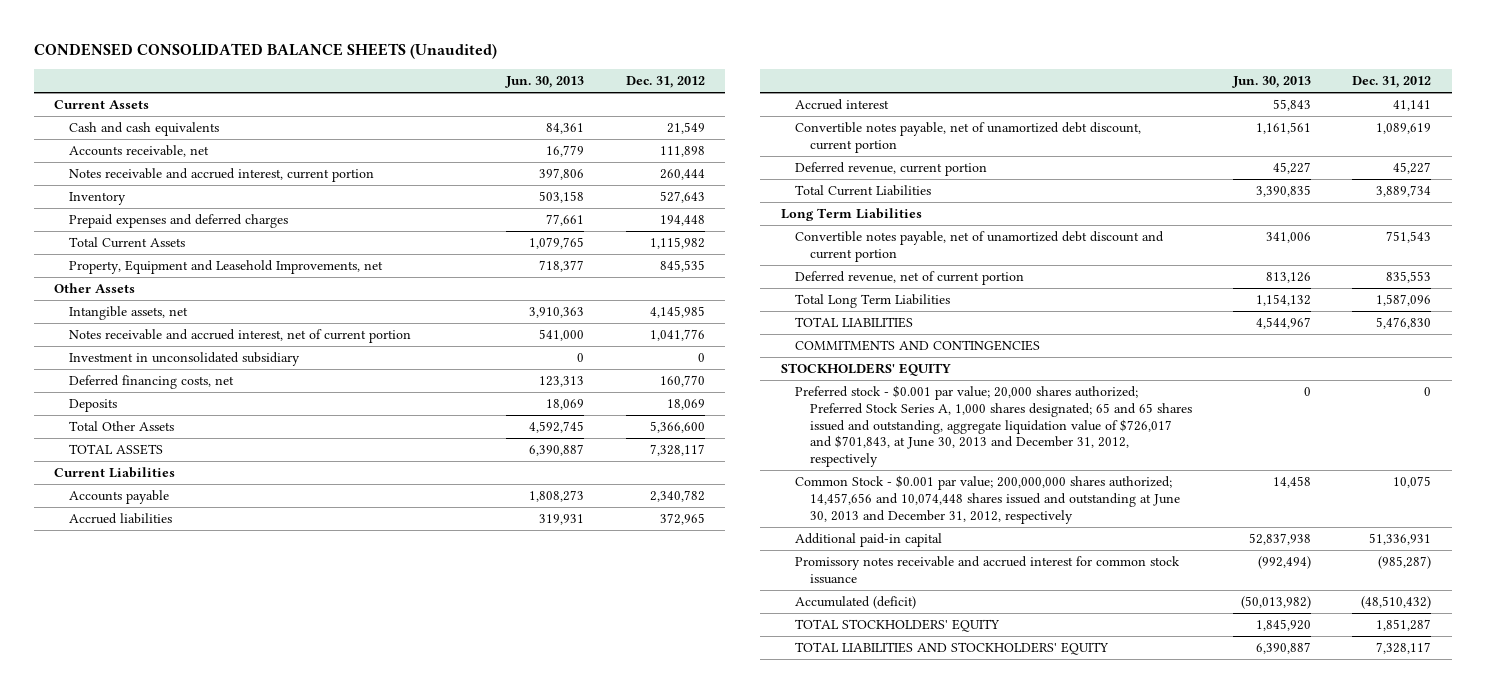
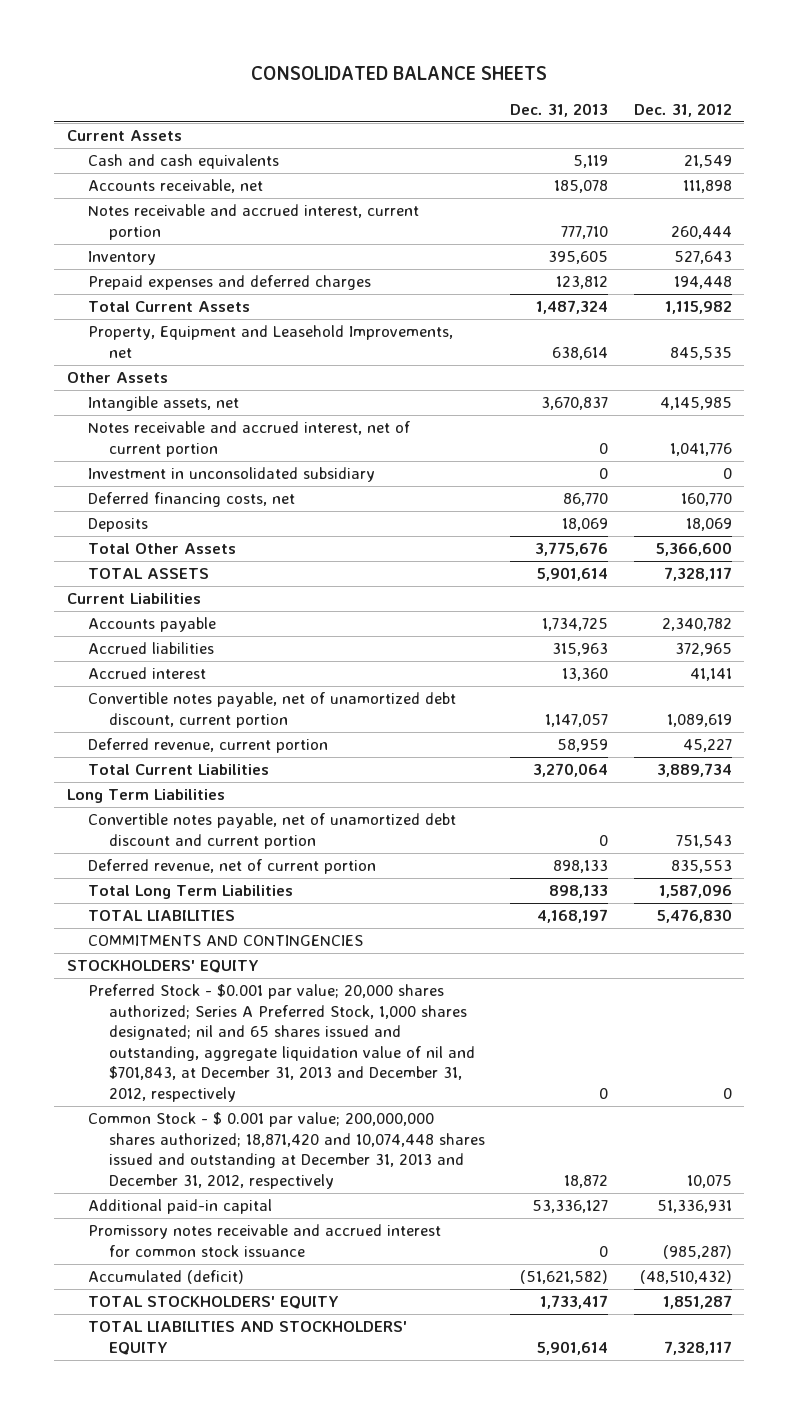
- CONDENSED CONSOLIDATED BALANCE SHEETS (Unaudited)
+ CONSOLIDATED BALANCE SHEETS
- | Jun. 30, 2013 | Dec. 31, 2012
+ | Dec. 31, 2013 | Dec. 31, 2012
- Preferred stock - $0.001 par value; 20,000 shares authorized; Preferred Stock Series A, 1,000 shares designated; 65 and 65 shares issued and outstanding, aggregate liquidation value of $726,017 and $701,843, at June 30, 2013 and December 31, 2012, respectively | 0 | 0
- Common Stock - $0.001 par value; 200,000,000 shares authorized; 14,457,656 and 10,074,448 shares issued and outstanding at June 30, 2013 and December 31, 2012, respectively | 14,458 | 10,075
+ Preferred Stock - $0.001 par value; 20,000 shares authorized; Series A Preferred Stock, 1,000 shares designated; nil and 65 shares issued and outstanding, aggregate liquidation value of nil and $701,843, at December 31, 2013 and December 31, 2012, respectively | 0 | 0
+ Common Stock - $ 0.001 par value; 200,000,000 shares authorized; 18,871,420 and 10,074,448 shares issued and outstanding at December 31, 2013 and December 31, 2012, respectively | 18,872 | 10,075

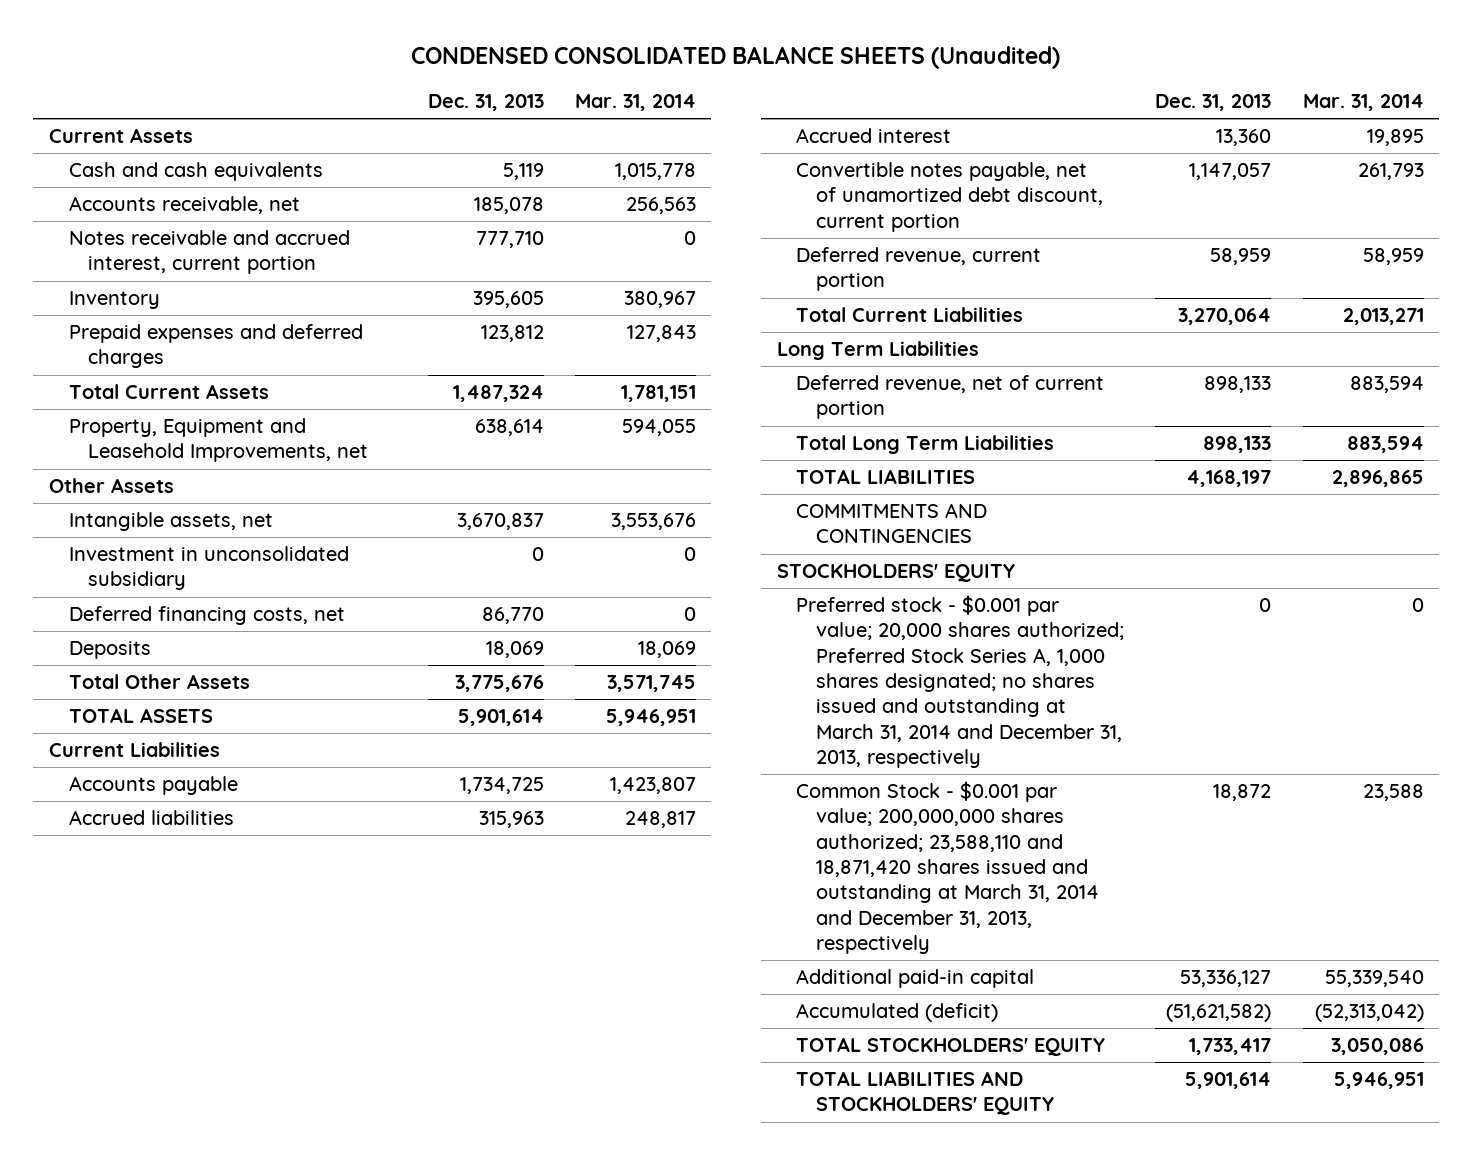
- CONSOLIDATED BALANCE SHEETS
+ CONDENSED CONSOLIDATED BALANCE SHEETS (Unaudited)
- | Dec. 31, 2013 | Dec. 31, 2012
+ | Dec. 31, 2013 | Mar. 31, 2014
- Notes receivable and accrued interest, net of current portion | 0 | 1,041,776
- Convertible notes payable, net of unamortized debt discount and current portion | 0 | 751,543
- Preferred Stock - $0.001 par value; 20,000 shares authorized; Series A Preferred Stock, 1,000 shares designated; nil and 65 shares issued and outstanding, aggregate liquidation value of nil and $701,843, at December 31, 2013 and December 31, 2012, respectively | 0 | 0
- Common Stock - $ 0.001 par value; 200,000,000 shares authorized; 18,871,420 and 10,074,448 shares issued and outstanding at December 31, 2013 and December 31, 2012, respectively | 18,872 | 10,075
+ Preferred stock - $0.001 par value; 20,000 shares authorized; Preferred Stock Series A, 1,000 shares designated; no shares issued and outstanding at March 31, 2014 and December 31, 2013, respectively | 0 | 0
+ Common Stock - $0.001 par value; 200,000,000 shares authorized; 23,588,110 and 18,871,420 shares issued and outstanding at March 31, 2014 and December 31, 2013, respectively | 18,872 | 23,588
- Promissory notes receivable and accrued interest for common stock issuance | 0 | (985,287)

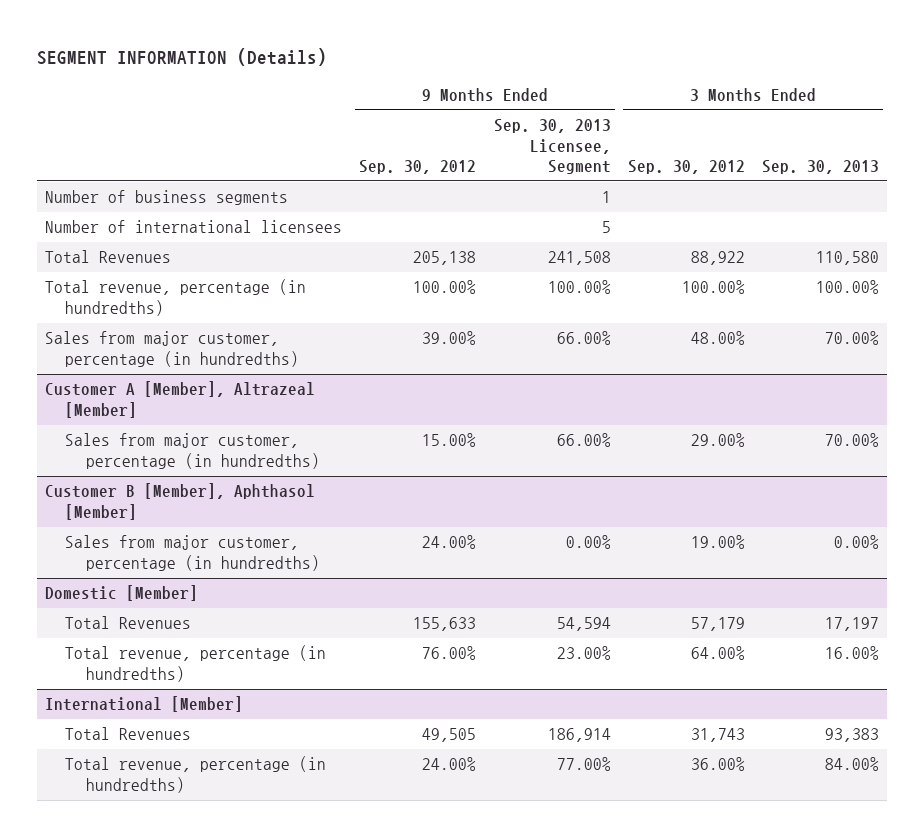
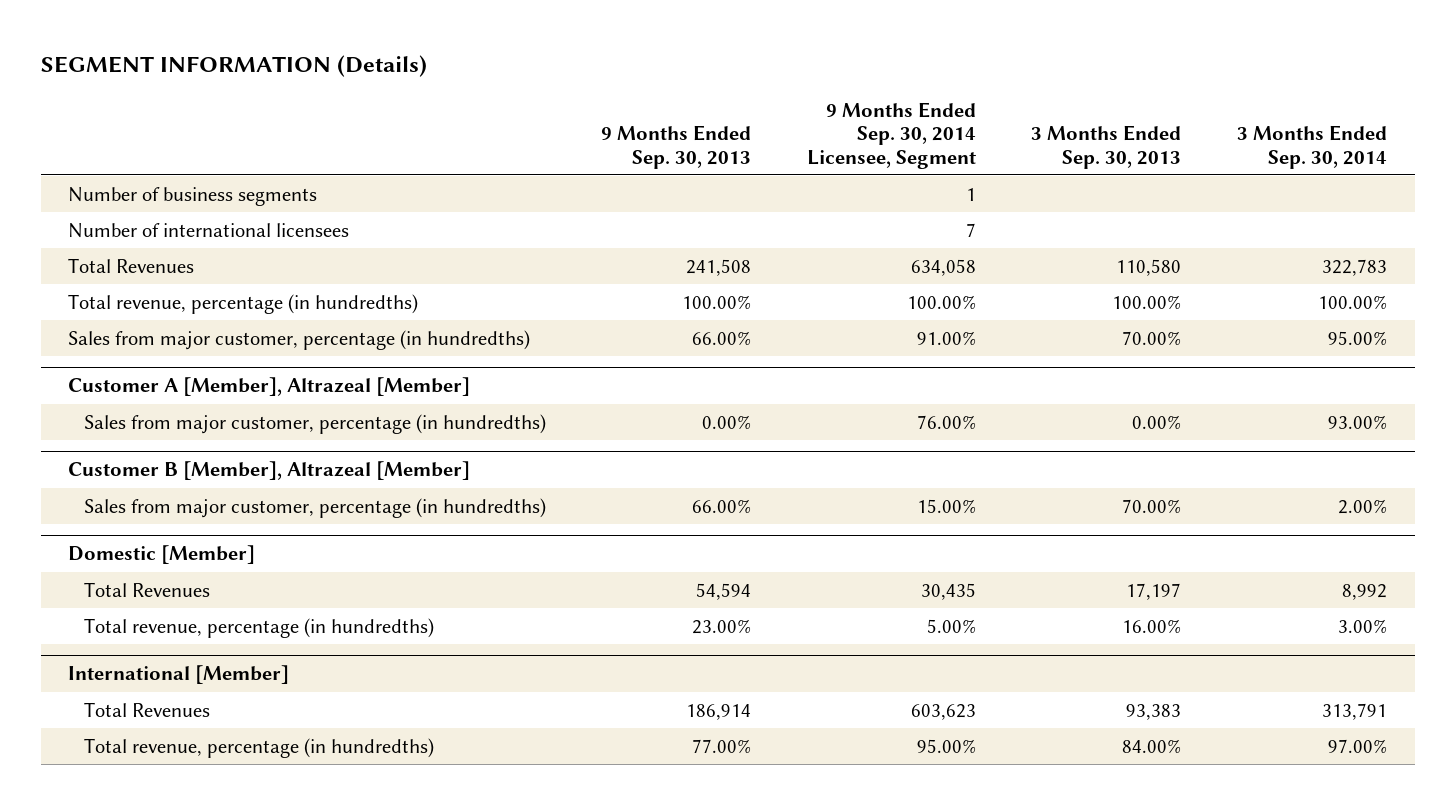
- | 9 Months Ended Sep. 30, 2012 | 9 Months Ended Sep. 30, 2013 Licensee, Segment | 3 Months Ended Sep. 30, 2012 | 3 Months Ended Sep. 30, 2013
+ | 9 Months Ended Sep. 30, 2013 | 9 Months Ended Sep. 30, 2014 Licensee, Segment | 3 Months Ended Sep. 30, 2013 | 3 Months Ended Sep. 30, 2014
@ Customer A [Member], Altrazeal [Member]
- Sales from major customer, percentage (in hundredths) | 15.00% | 66.00% | 29.00% | 70.00%
- Customer B [Member], Aphthasol [Member]
+ Customer B [Member], Altrazeal [Member]
+ Sales from major customer, percentage (in hundredths) | 66.00% | 15.00% | 70.00% | 2.00%

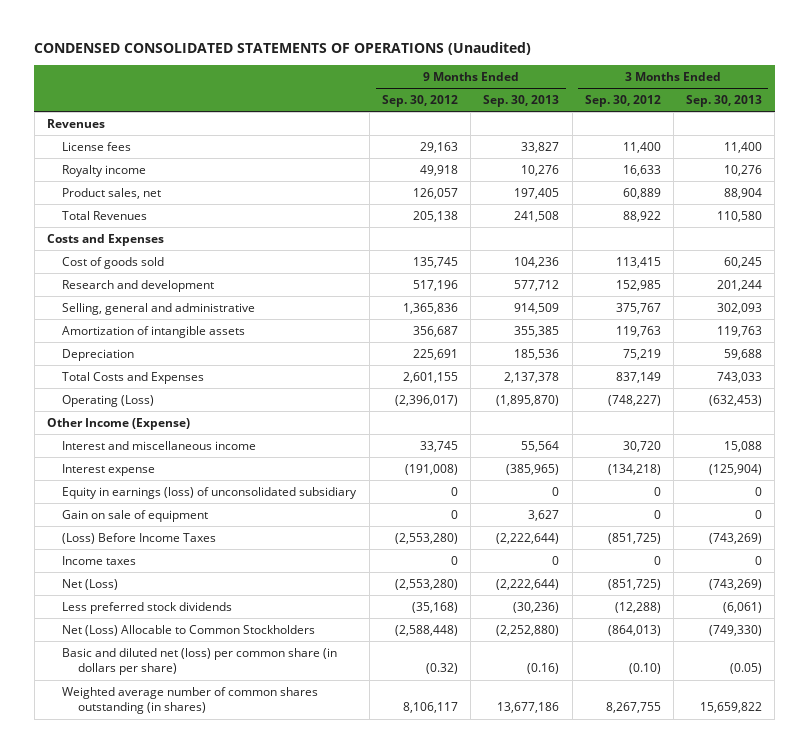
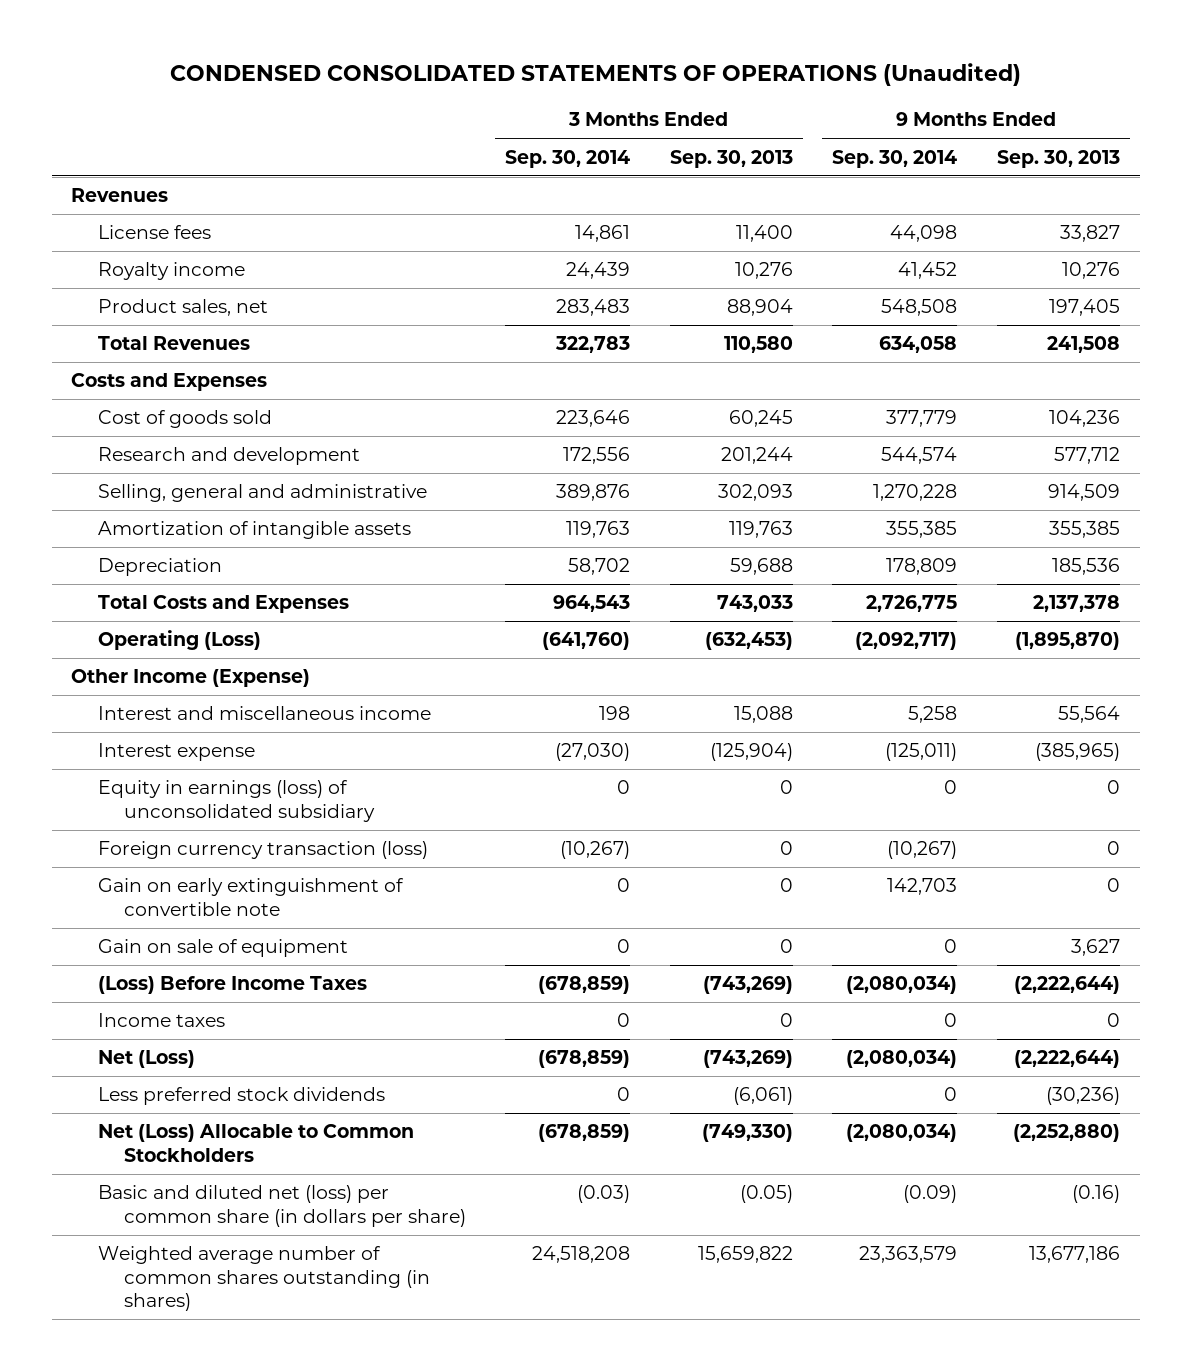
- | 9 Months Ended Sep. 30, 2012 | 9 Months Ended Sep. 30, 2013 | 3 Months Ended Sep. 30, 2012 | 3 Months Ended Sep. 30, 2013
+ | 3 Months Ended Sep. 30, 2014 | 3 Months Ended Sep. 30, 2013 | 9 Months Ended Sep. 30, 2014 | 9 Months Ended Sep. 30, 2013
+ Foreign currency transaction (loss) | (10,267) | 0 | (10,267) | 0
+ Gain on early extinguishment of convertible note | 0 | 0 | 142,703 | 0

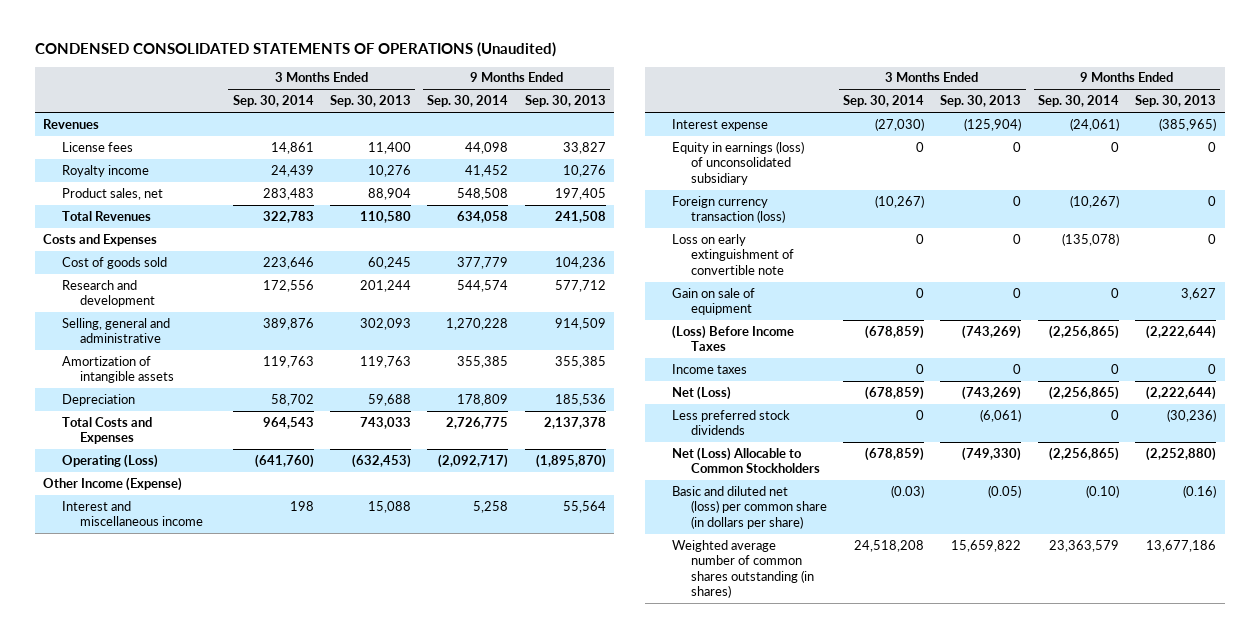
- Interest expense | (27,030) | (125,904) | (125,011) | (385,965)
+ Interest expense | (27,030) | (125,904) | (24,061) | (385,965)
- Gain on early extinguishment of convertible note | 0 | 0 | 142,703 | 0
+ Loss on early extinguishment of convertible note | 0 | 0 | (135,078) | 0
- (Loss) Before Income Taxes | (678,859) | (743,269) | (2,080,034) | (2,222,644)
+ (Loss) Before Income Taxes | (678,859) | (743,269) | (2,256,865) | (2,222,644)
- Net (Loss) | (678,859) | (743,269) | (2,080,034) | (2,222,644)
+ Net (Loss) | (678,859) | (743,269) | (2,256,865) | (2,222,644)
- Net (Loss) Allocable to Common Stockholders | (678,859) | (749,330) | (2,080,034) | (2,252,880)
- Basic and diluted net (loss) per common share (in dollars per share) | (0.03) | (0.05) | (0.09) | (0.16)
+ Net (Loss) Allocable to Common Stockholders | (678,859) | (749,330) | (2,256,865) | (2,252,880)
+ Basic and diluted net (loss) per common share (in dollars per share) | (0.03) | (0.05) | (0.10) | (0.16)

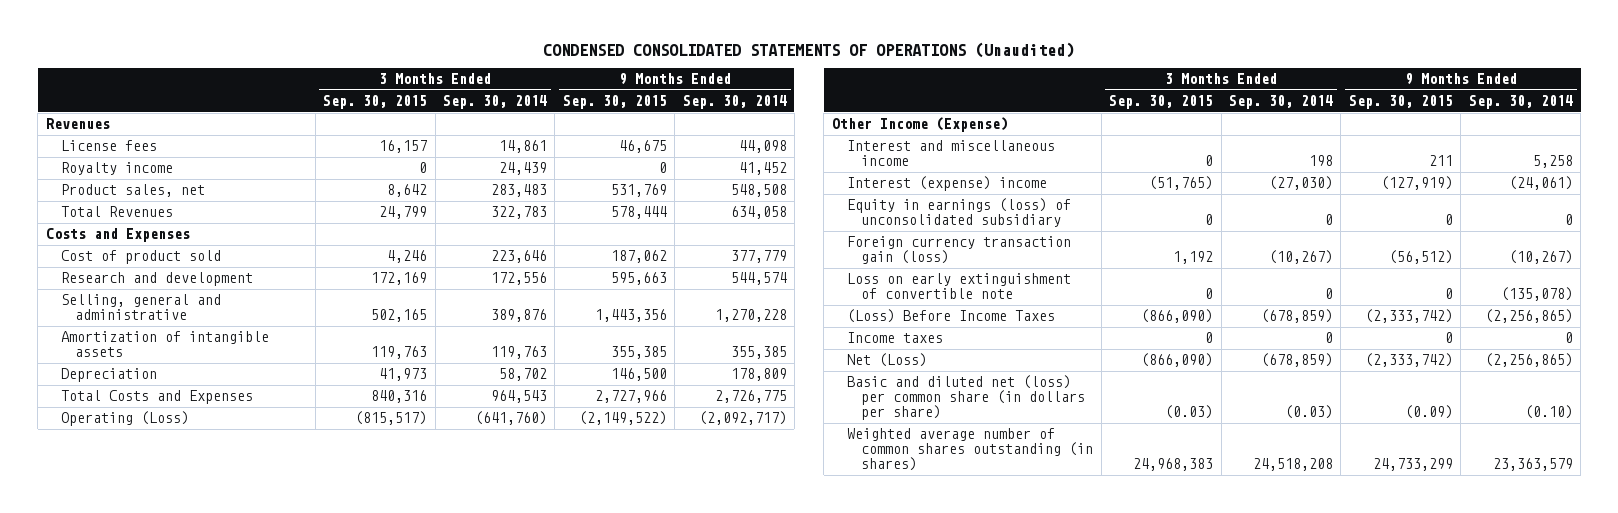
- | 3 Months Ended Sep. 30, 2014 | 3 Months Ended Sep. 30, 2013 | 9 Months Ended Sep. 30, 2014 | 9 Months Ended Sep. 30, 2013
+ | 3 Months Ended Sep. 30, 2015 | 3 Months Ended Sep. 30, 2014 | 9 Months Ended Sep. 30, 2015 | 9 Months Ended Sep. 30, 2014
- Cost of goods sold | 223,646 | 60,245 | 377,779 | 104,236
+ Cost of product sold | 4,246 | 223,646 | 187,062 | 377,779
- Interest expense | (27,030) | (125,904) | (24,061) | (385,965)
+ Interest (expense) income | (51,765) | (27,030) | (127,919) | (24,061)
- Foreign currency transaction (loss) | (10,267) | 0 | (10,267) | 0
+ Foreign currency transaction gain (loss) | 1,192 | (10,267) | (56,512) | (10,267)
- Gain on sale of equipment | 0 | 0 | 0 | 3,627
- Less preferred stock dividends | 0 | (6,061) | 0 | (30,236)
- Net (Loss) Allocable to Common Stockholders | (678,859) | (749,330) | (2,256,865) | (2,252,880)

